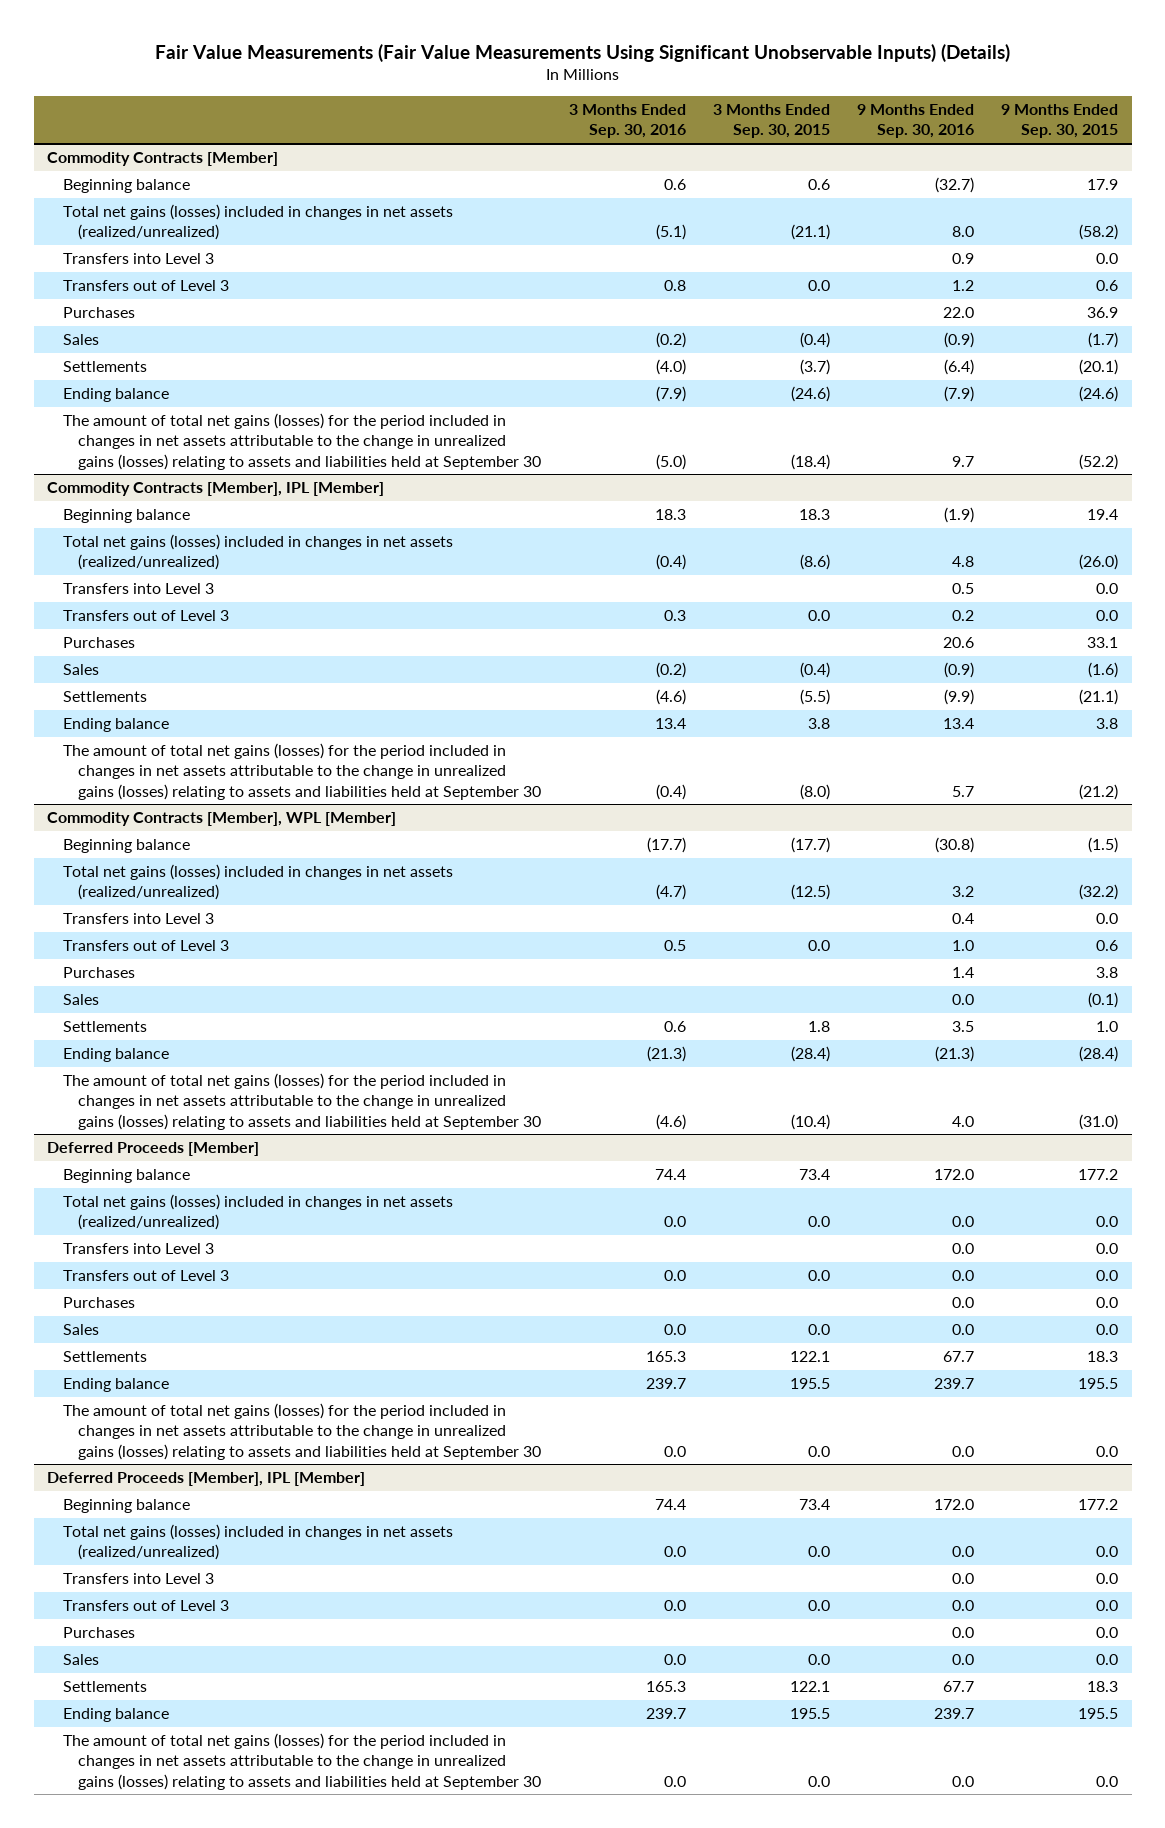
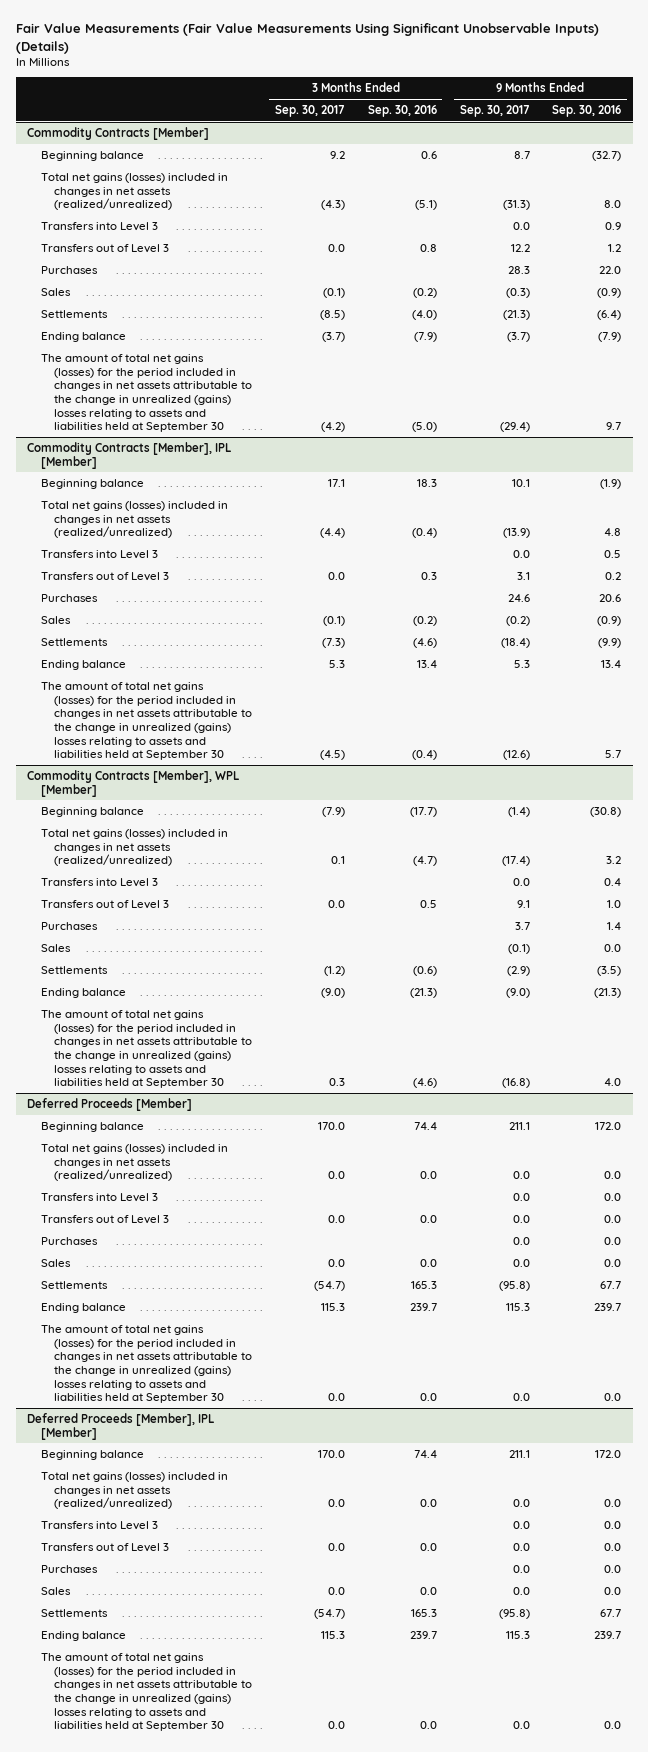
- | 3 Months Ended Sep. 30, 2016 | 3 Months Ended Sep. 30, 2015 | 9 Months Ended Sep. 30, 2016 | 9 Months Ended Sep. 30, 2015
+ | 3 Months Ended Sep. 30, 2017 | 3 Months Ended Sep. 30, 2016 | 9 Months Ended Sep. 30, 2017 | 9 Months Ended Sep. 30, 2016
@ Commodity Contracts [Member]
- The amount of total net gains (losses) for the period included in changes in net assets attributable to the change in unrealized gains (losses) relating to assets and liabilities held at September 30 | (5.0) | (18.4) | 9.7 | (52.2)
+ The amount of total net gains (losses) for the period included in changes in net assets attributable to the change in unrealized (gains) losses relating to assets and liabilities held at September 30 | (4.2) | (5.0) | (29.4) | 9.7
@ Commodity Contracts [Member], IPL [Member]
- The amount of total net gains (losses) for the period included in changes in net assets attributable to the change in unrealized gains (losses) relating to assets and liabilities held at September 30 | (0.4) | (8.0) | 5.7 | (21.2)
+ The amount of total net gains (losses) for the period included in changes in net assets attributable to the change in unrealized (gains) losses relating to assets and liabilities held at September 30 | (4.5) | (0.4) | (12.6) | 5.7
@ Commodity Contracts [Member], WPL [Member]
- Settlements | 0.6 | 1.8 | 3.5 | 1.0
+ Settlements | (1.2) | (0.6) | (2.9) | (3.5)
- The amount of total net gains (losses) for the period included in changes in net assets attributable to the change in unrealized gains (losses) relating to assets and liabilities held at September 30 | (4.6) | (10.4) | 4.0 | (31.0)
+ The amount of total net gains (losses) for the period included in changes in net assets attributable to the change in unrealized (gains) losses relating to assets and liabilities held at September 30 | 0.3 | (4.6) | (16.8) | 4.0
@ Deferred Proceeds [Member]
- The amount of total net gains (losses) for the period included in changes in net assets attributable to the change in unrealized gains (losses) relating to assets and liabilities held at September 30 | 0.0 | 0.0 | 0.0 | 0.0
+ The amount of total net gains (losses) for the period included in changes in net assets attributable to the change in unrealized (gains) losses relating to assets and liabilities held at September 30 | 0.0 | 0.0 | 0.0 | 0.0
@ Deferred Proceeds [Member], IPL [Member]
- The amount of total net gains (losses) for the period included in changes in net assets attributable to the change in unrealized gains (losses) relating to assets and liabilities held at September 30 | 0.0 | 0.0 | 0.0 | 0.0
+ The amount of total net gains (losses) for the period included in changes in net assets attributable to the change in unrealized (gains) losses relating to assets and liabilities held at September 30 | 0.0 | 0.0 | 0.0 | 0.0

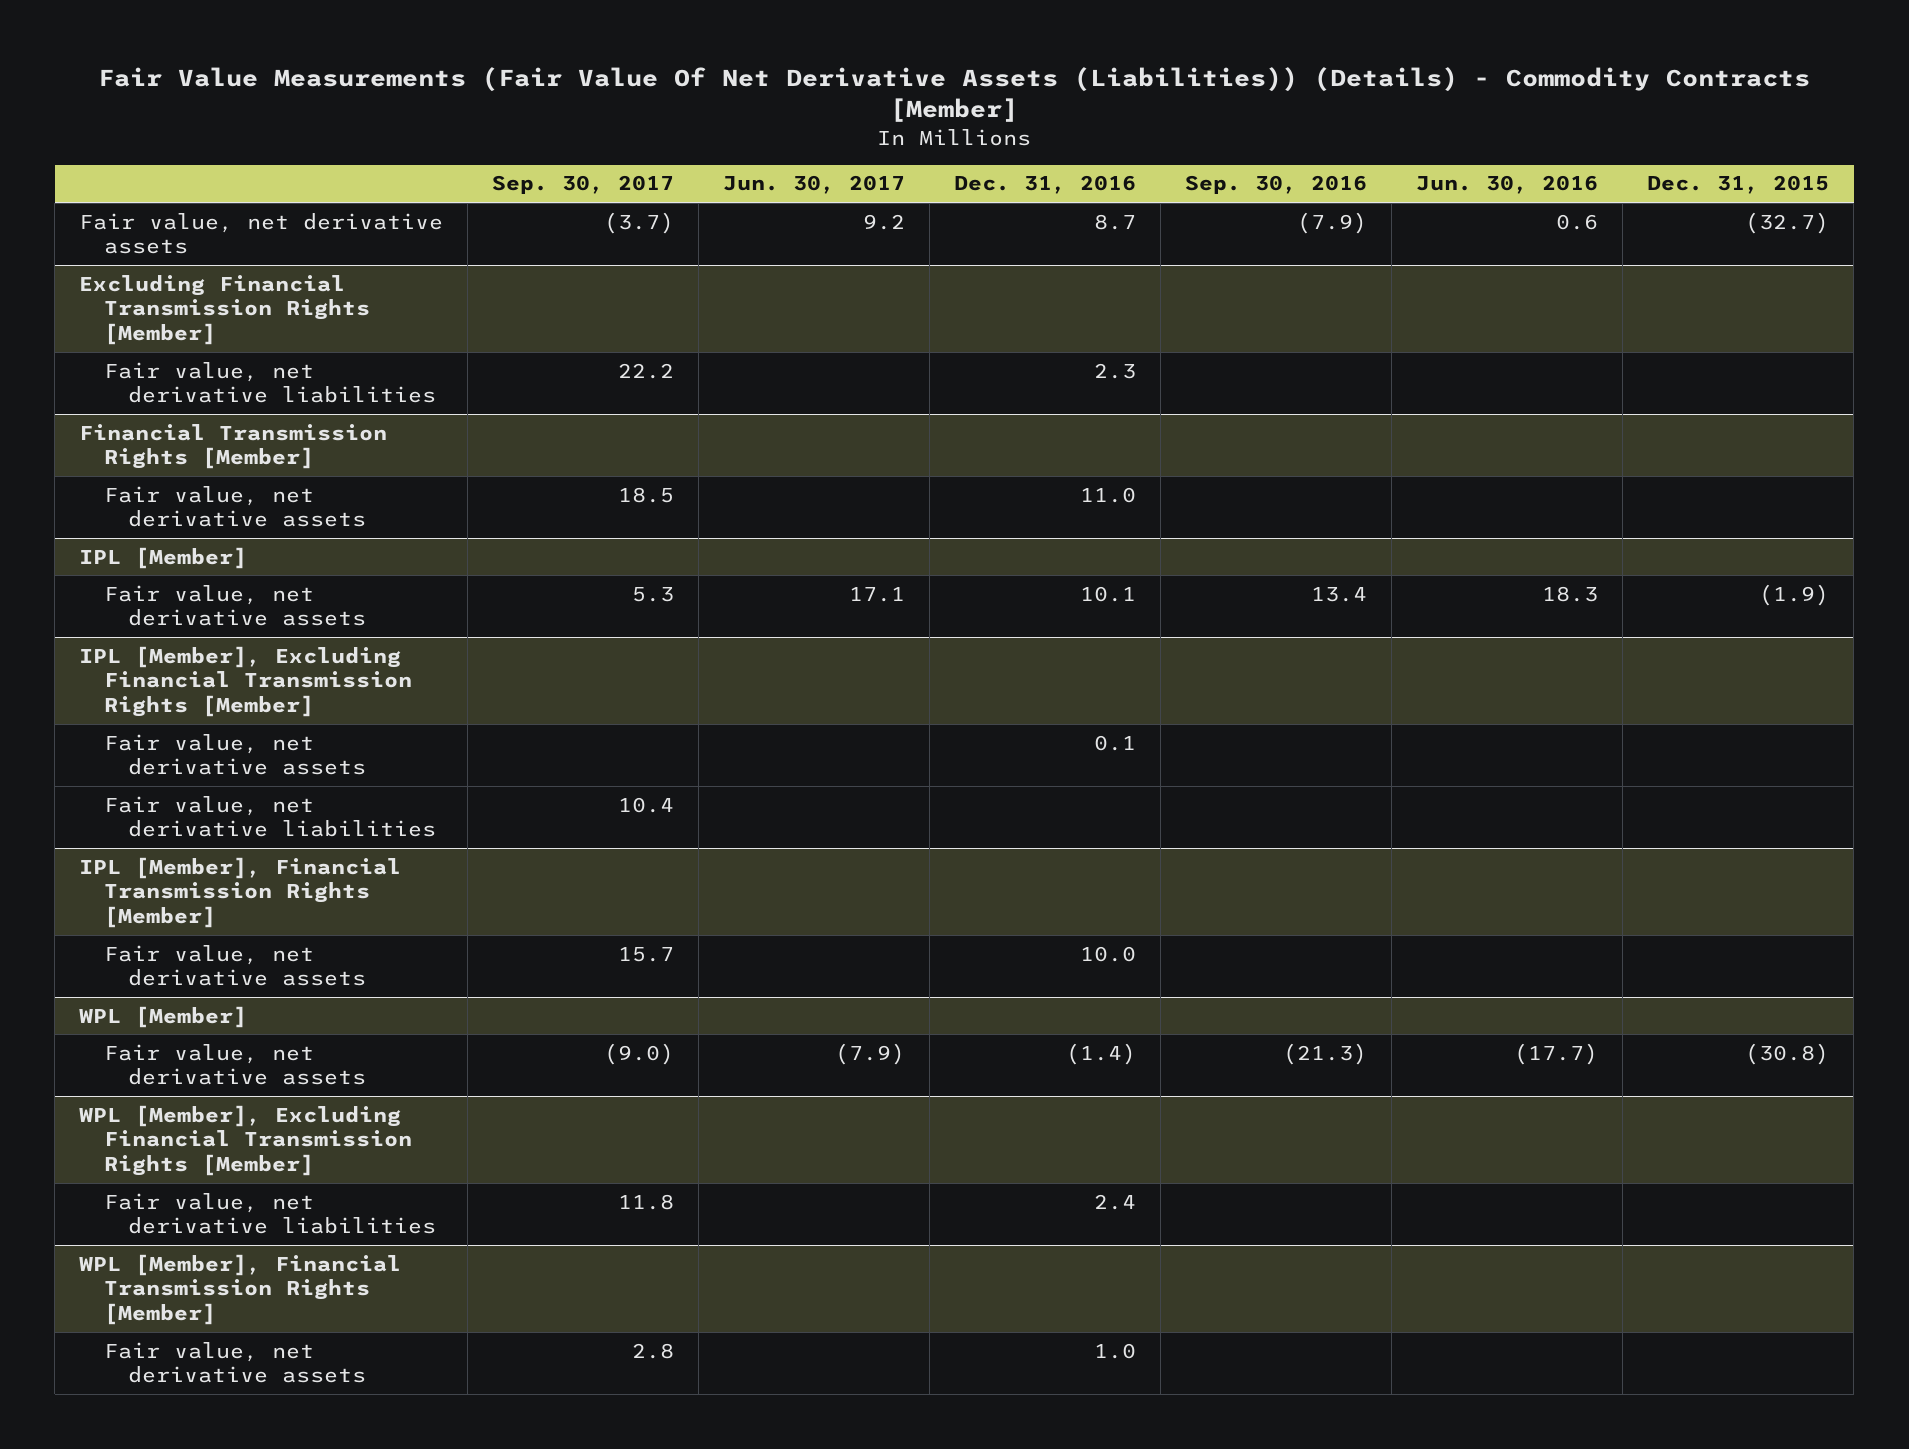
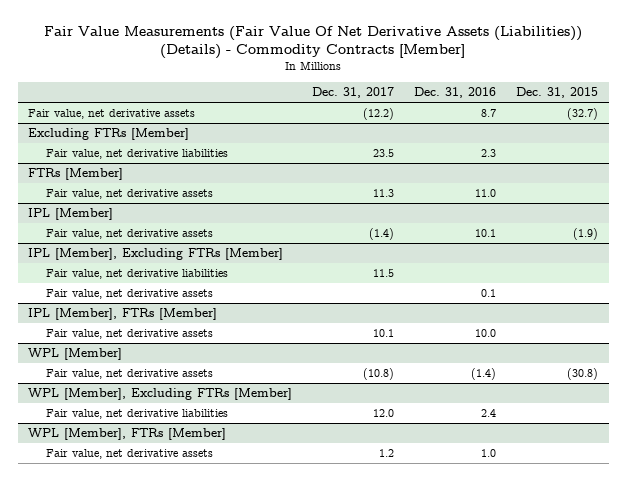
- | Sep. 30, 2017 | Jun. 30, 2017 | Dec. 31, 2016 | Sep. 30, 2016 | Jun. 30, 2016 | Dec. 31, 2015
+ | Dec. 31, 2017 | Dec. 31, 2016 | Dec. 31, 2015
- Excluding Financial Transmission Rights [Member]
+ Excluding FTRs [Member]
- Financial Transmission Rights [Member]
+ FTRs [Member]
- IPL [Member], Excluding Financial Transmission Rights [Member]
- Fair value, net derivative assets | | | 0.1 | | |
+ IPL [Member], Excluding FTRs [Member]
- IPL [Member], Financial Transmission Rights [Member]
+ Fair value, net derivative assets | | 0.1 |
+ IPL [Member], FTRs [Member]
- WPL [Member], Excluding Financial Transmission Rights [Member]
+ WPL [Member], Excluding FTRs [Member]
- WPL [Member], Financial Transmission Rights [Member]
+ WPL [Member], FTRs [Member]

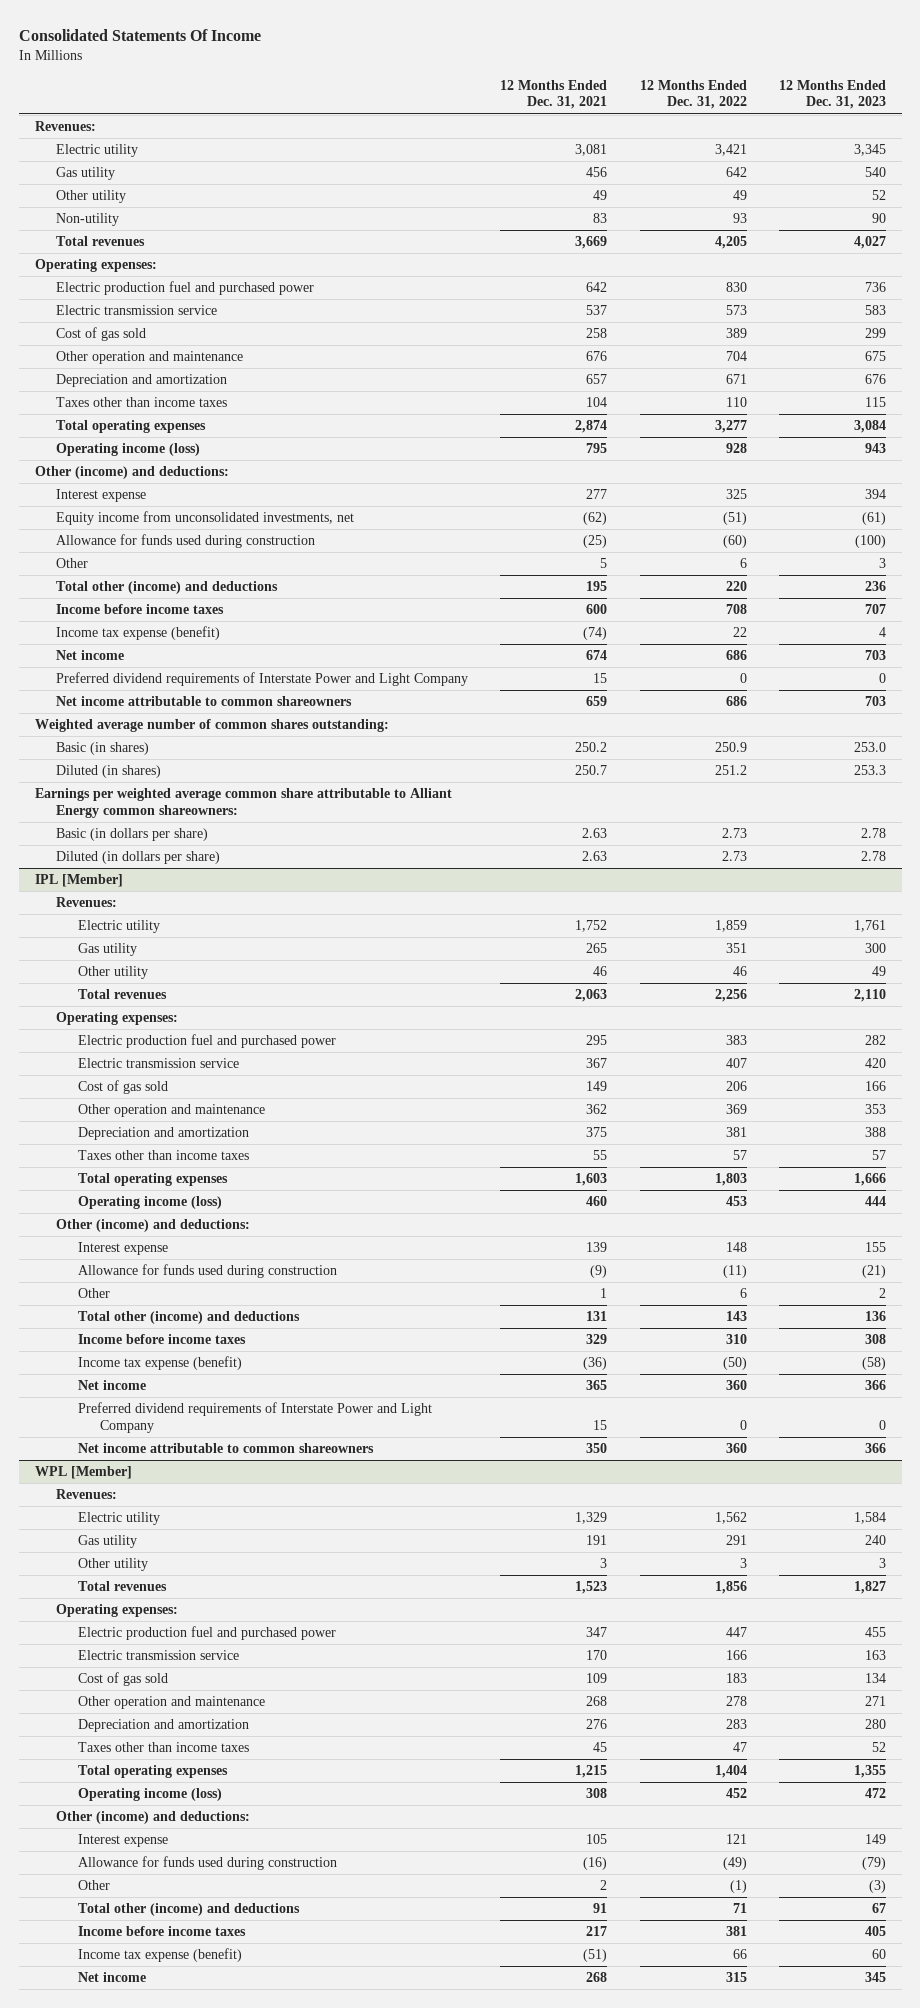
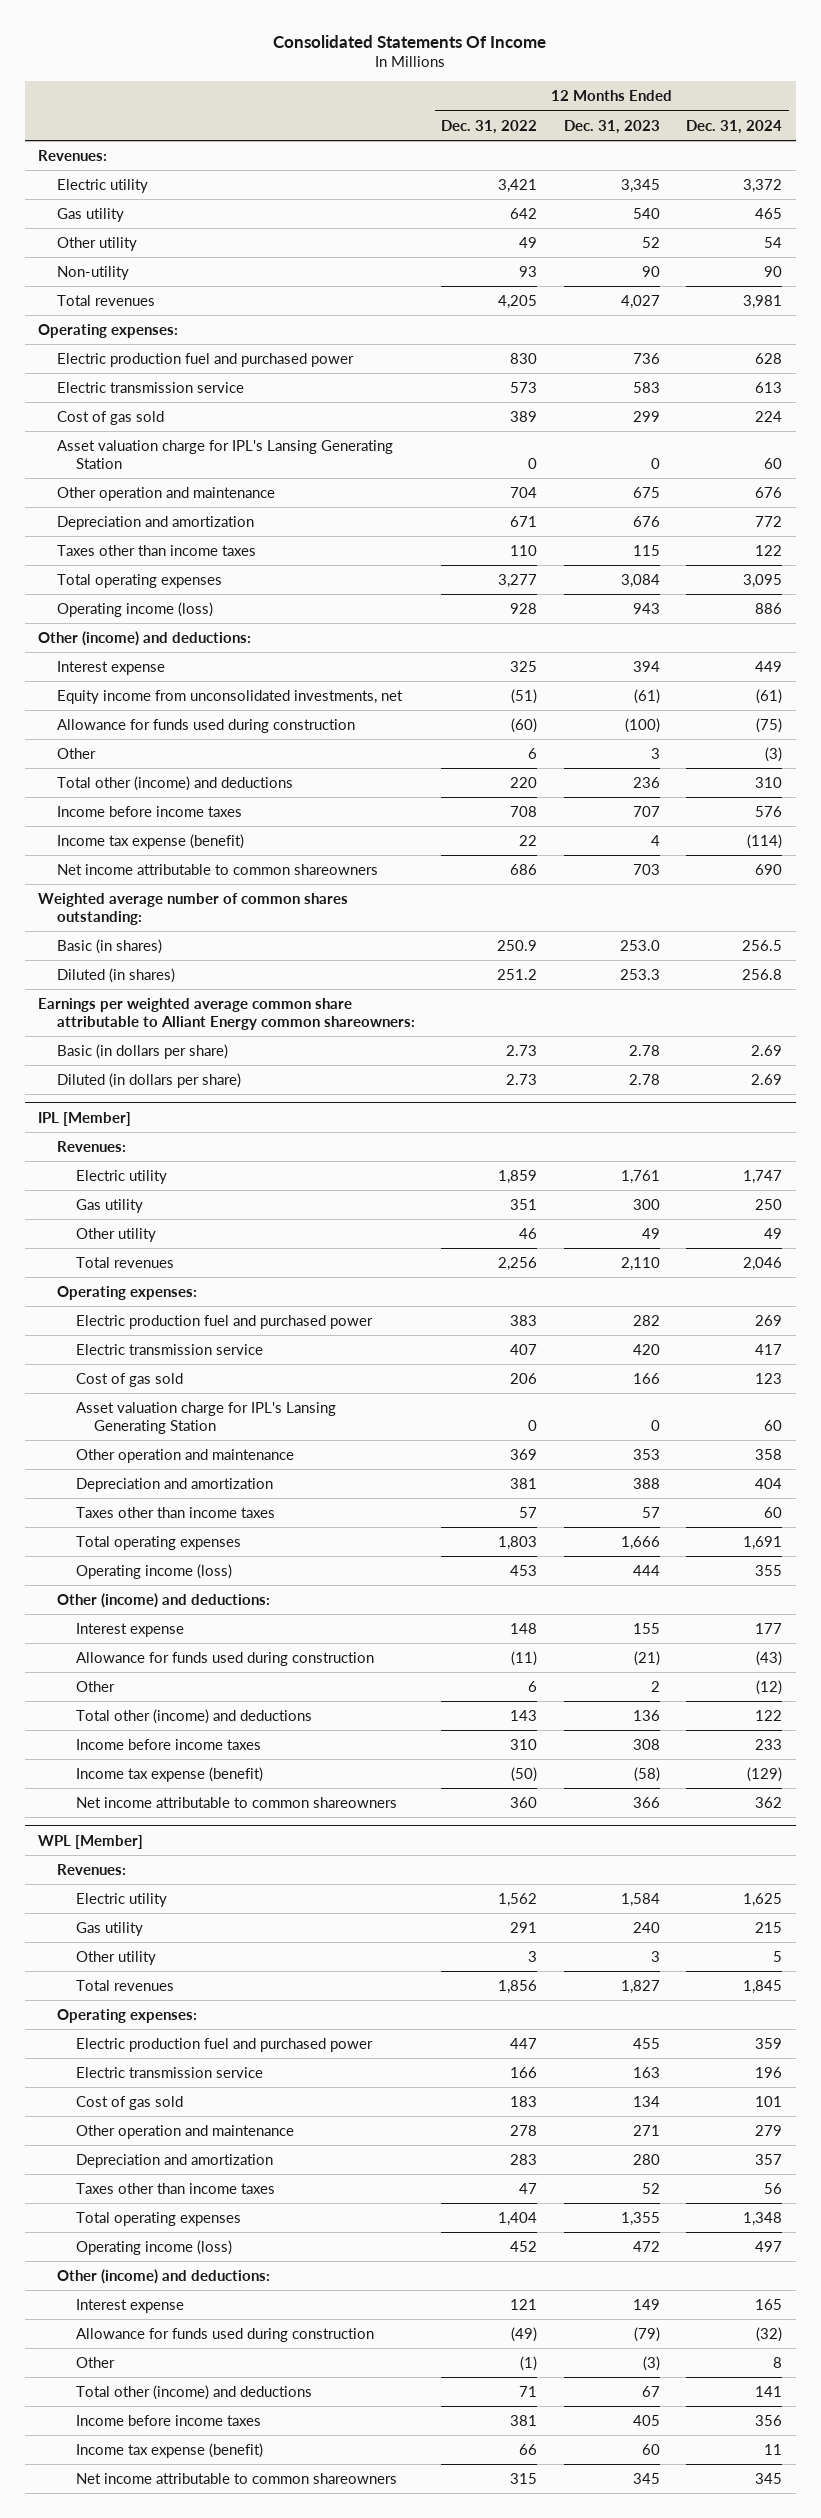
- | 12 Months Ended Dec. 31, 2021 | 12 Months Ended Dec. 31, 2022 | 12 Months Ended Dec. 31, 2023
+ | 12 Months Ended Dec. 31, 2022 | 12 Months Ended Dec. 31, 2023 | 12 Months Ended Dec. 31, 2024
+ Asset valuation charge for IPL's Lansing Generating Station | 0 | 0 | 60
- Net income | 674 | 686 | 703
- Preferred dividend requirements of Interstate Power and Light Company | 15 | 0 | 0
@ IPL [Member]
+ Asset valuation charge for IPL's Lansing Generating Station | 0 | 0 | 60
- Net income | 365 | 360 | 366
- Preferred dividend requirements of Interstate Power and Light Company | 15 | 0 | 0
@ WPL [Member]
- Net income | 268 | 315 | 345
+ Net income attributable to common shareowners | 315 | 345 | 345

